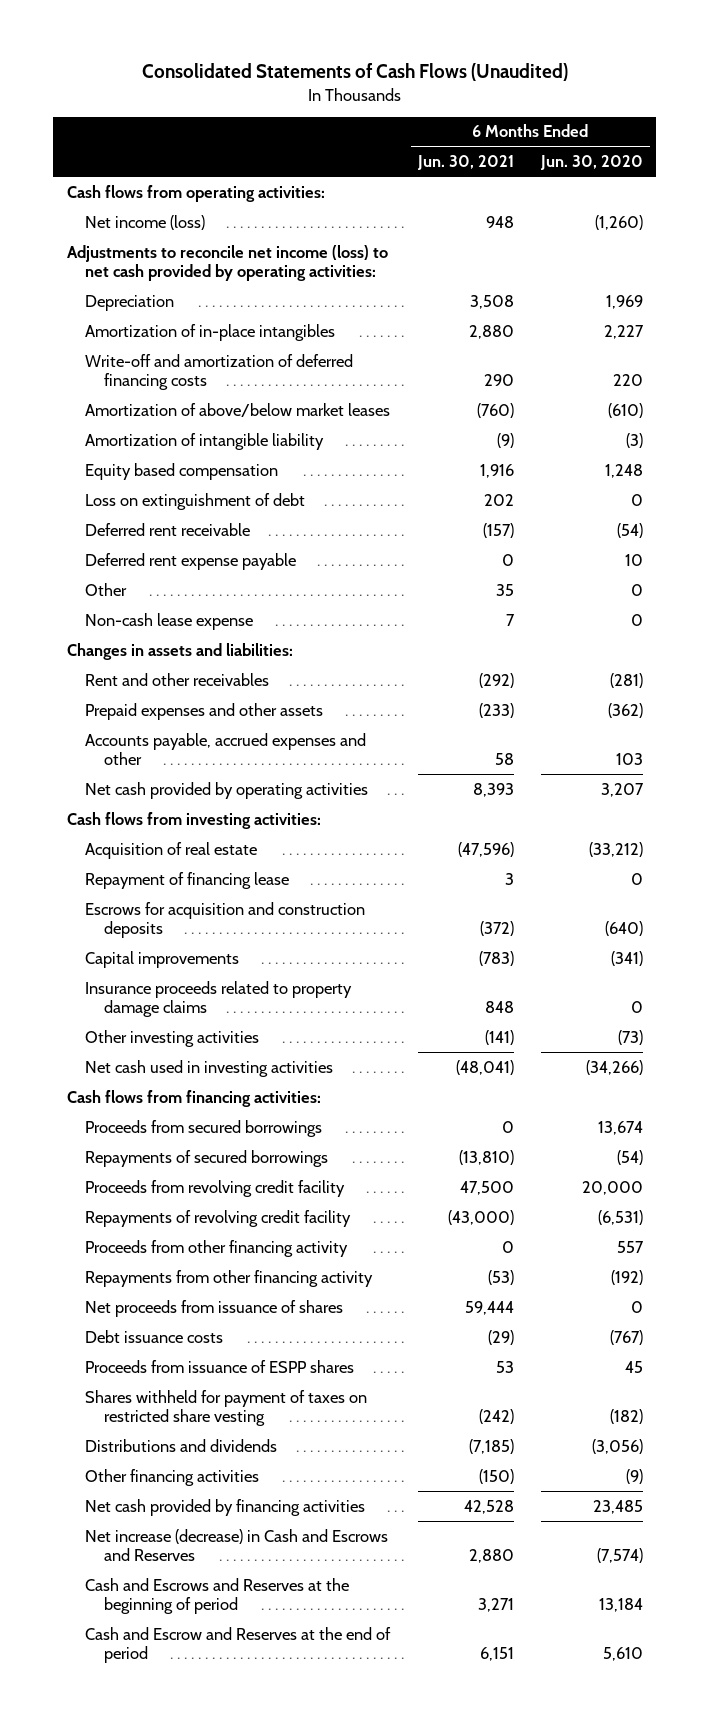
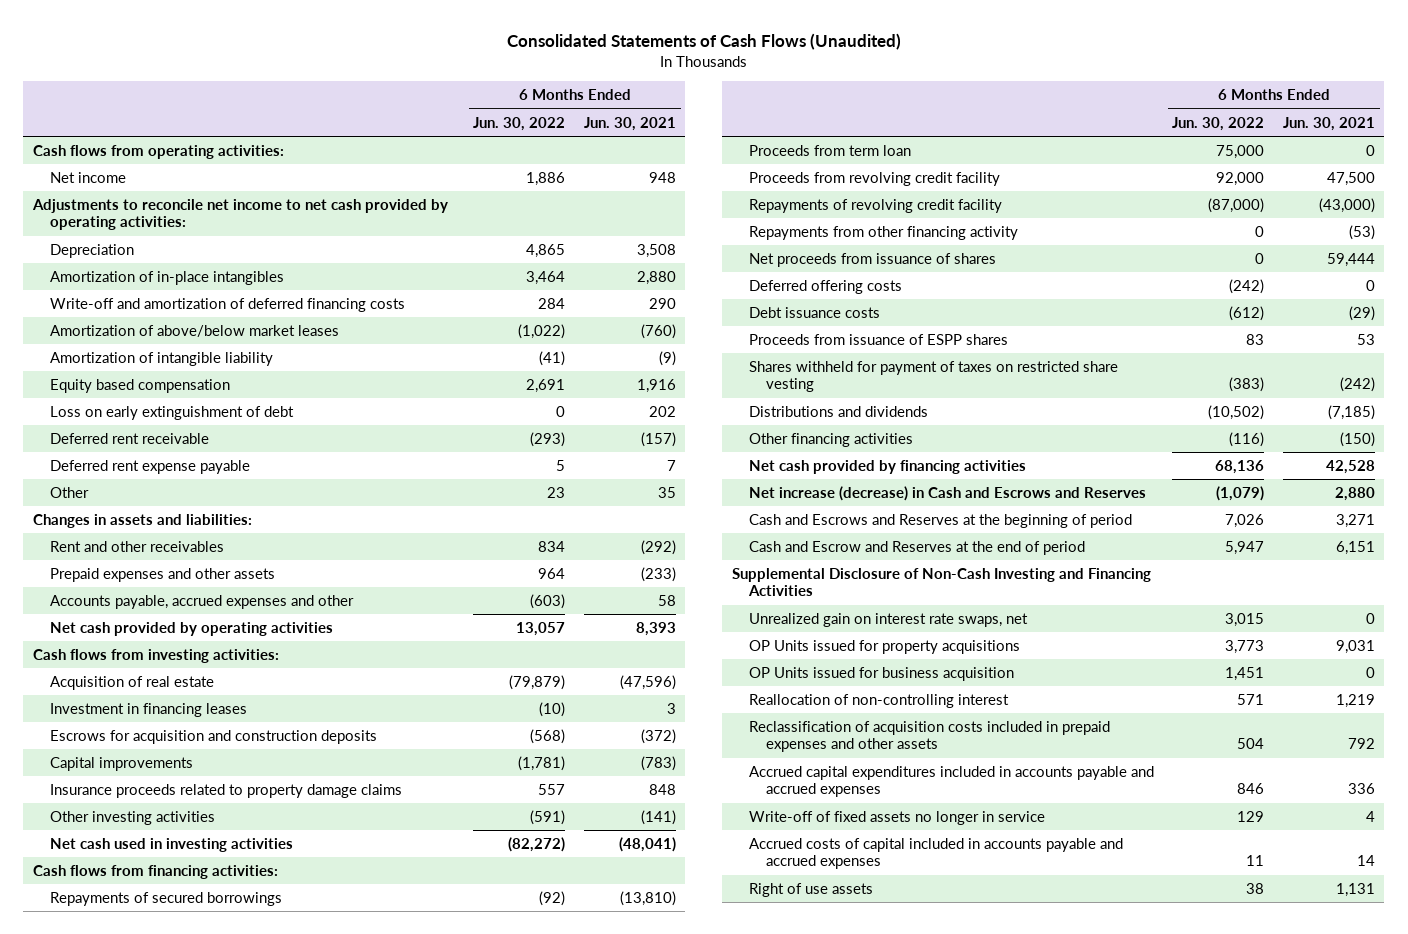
- | 6 Months Ended Jun. 30, 2021 | 6 Months Ended Jun. 30, 2020
+ | 6 Months Ended Jun. 30, 2022 | 6 Months Ended Jun. 30, 2021
- Net income (loss) | 948 | (1,260)
- Adjustments to reconcile net income (loss) to net cash provided by operating activities:
+ Net income | 1,886 | 948
+ Adjustments to reconcile net income to net cash provided by operating activities:
- Loss on extinguishment of debt | 202 | 0
+ Loss on early extinguishment of debt | 0 | 202
- Deferred rent expense payable | 0 | 10
+ Deferred rent expense payable | 5 | 7
- Non-cash lease expense | 7 | 0
- Repayment of financing lease | 3 | 0
+ Investment in financing leases | (10) | 3
- Proceeds from secured borrowings | 0 | 13,674
+ Proceeds from term loan | 75,000 | 0
- Proceeds from other financing activity | 0 | 557
+ Deferred offering costs | (242) | 0
+ Supplemental Disclosure of Non-Cash Investing and Financing Activities
+ Unrealized gain on interest rate swaps, net | 3,015 | 0
+ OP Units issued for property acquisitions | 3,773 | 9,031
+ OP Units issued for business acquisition | 1,451 | 0
+ Reallocation of non-controlling interest | 571 | 1,219
+ Reclassification of acquisition costs included in prepaid expenses and other assets | 504 | 792
+ Accrued capital expenditures included in accounts payable and accrued expenses | 846 | 336
+ Write-off of fixed assets no longer in service | 129 | 4
+ Accrued costs of capital included in accounts payable and accrued expenses | 11 | 14
+ Right of use assets | 38 | 1,131

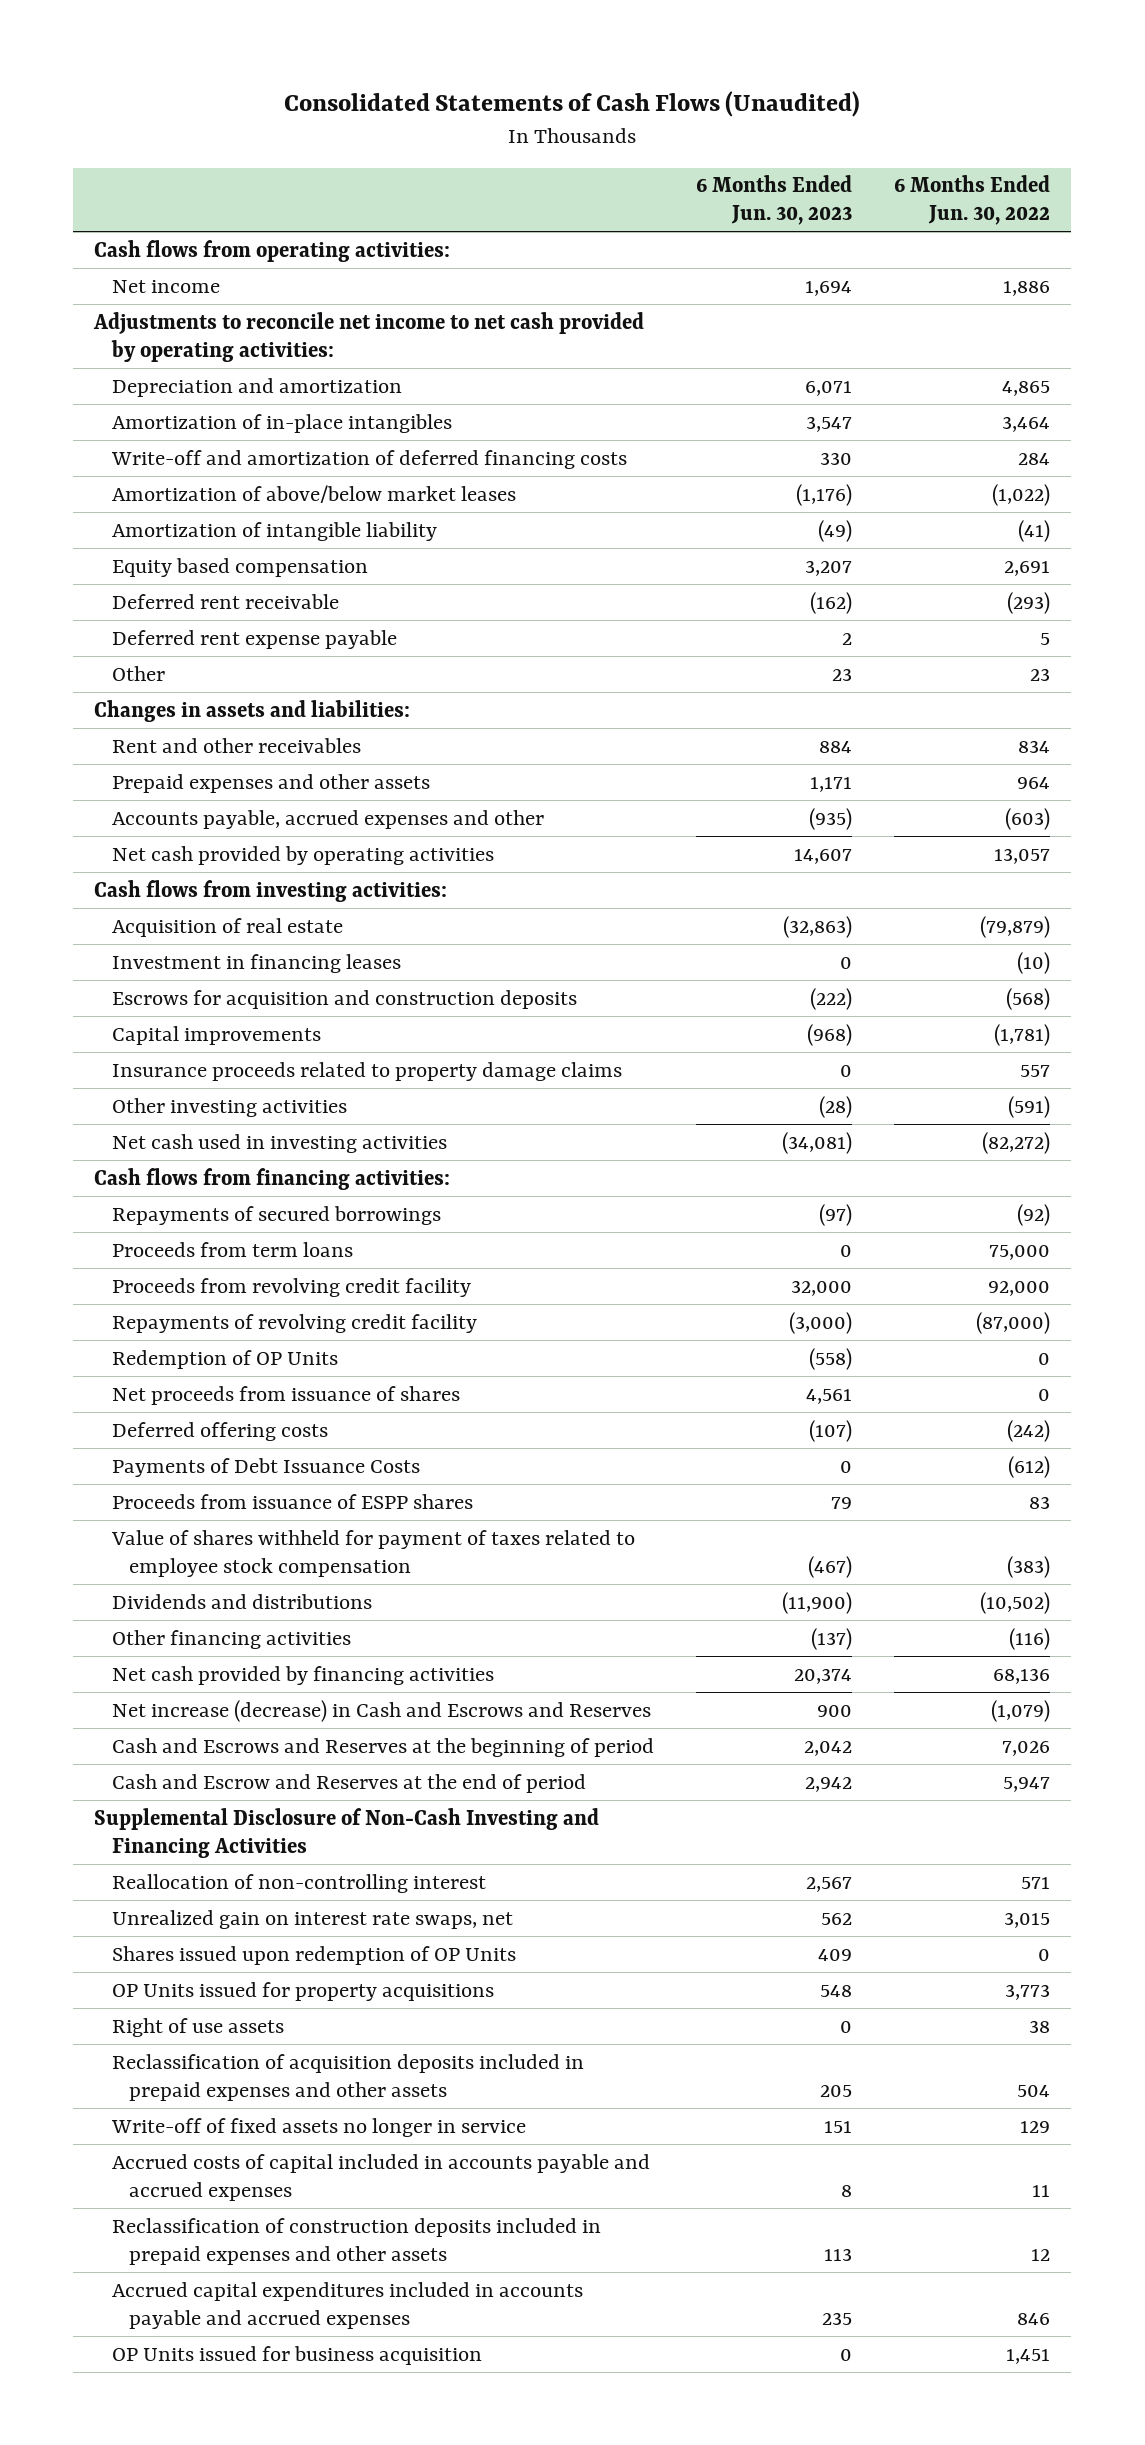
- | 6 Months Ended Jun. 30, 2022 | 6 Months Ended Jun. 30, 2021
+ | 6 Months Ended Jun. 30, 2023 | 6 Months Ended Jun. 30, 2022
- Depreciation | 4,865 | 3,508
+ Depreciation and amortization | 6,071 | 4,865
- Loss on early extinguishment of debt | 0 | 202
- Proceeds from term loan | 75,000 | 0
+ Proceeds from term loans | 0 | 75,000
- Repayments from other financing activity | 0 | (53)
+ Redemption of OP Units | (558) | 0
- Debt issuance costs | (612) | (29)
+ Payments of Debt Issuance Costs | 0 | (612)
- Shares withheld for payment of taxes on restricted share vesting | (383) | (242)
- Distributions and dividends | (10,502) | (7,185)
+ Value of shares withheld for payment of taxes related to employee stock compensation | (467) | (383)
+ Dividends and distributions | (11,900) | (10,502)
moved up: Reallocation of non-controlling interest | 2,567 | 571
+ Shares issued upon redemption of OP Units | 409 | 0
- Reclassification of acquisition costs included in prepaid expenses and other assets | 504 | 792
moved up: Right of use assets | 0 | 38
+ Reclassification of acquisition deposits included in prepaid expenses and other assets | 205 | 504
+ Reclassification of construction deposits included in prepaid expenses and other assets | 113 | 12
moved down: Accrued capital expenditures included in accounts payable and accrued expenses | 235 | 846
moved down: OP Units issued for business acquisition | 0 | 1,451

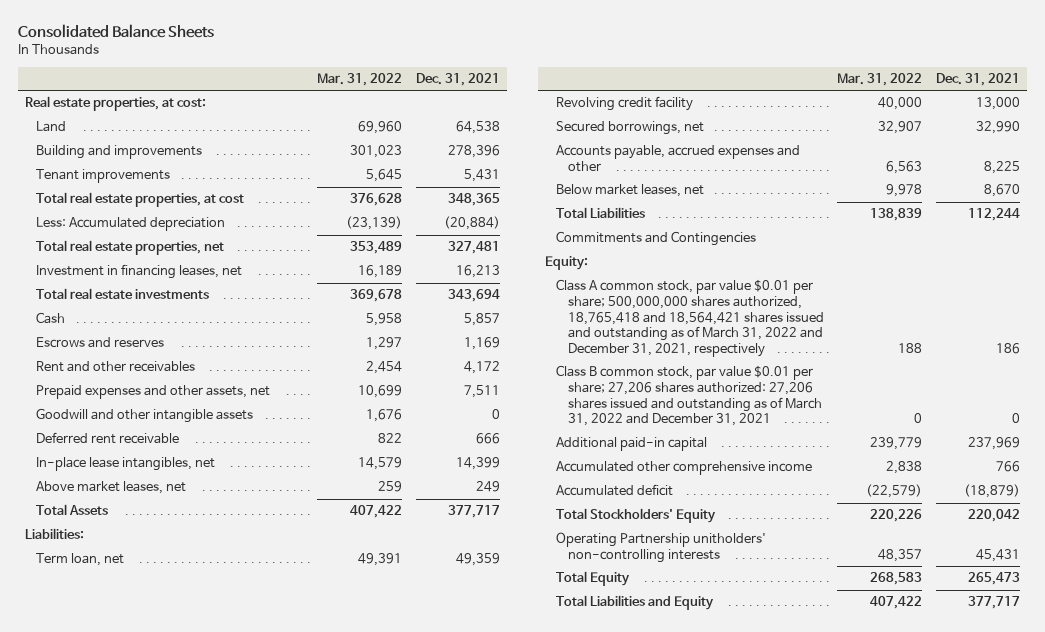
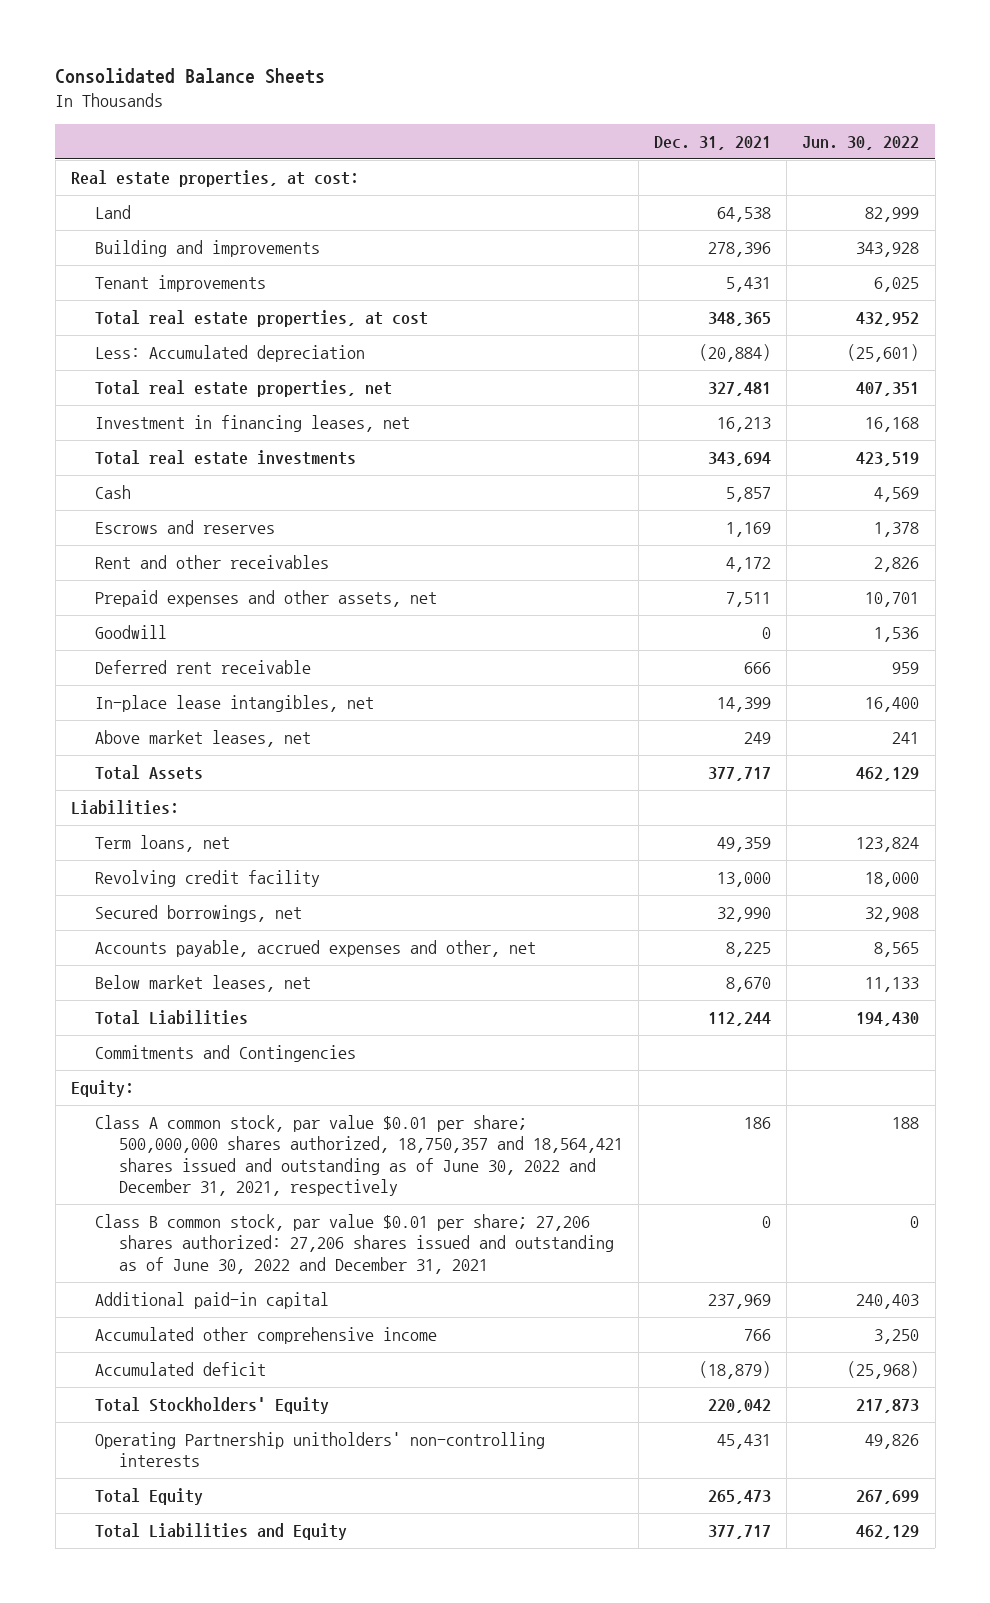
- | Mar. 31, 2022 | Dec. 31, 2021
+ | Dec. 31, 2021 | Jun. 30, 2022
- Goodwill and other intangible assets | 1,676 | 0
+ Goodwill | 0 | 1,536
- Term loan, net | 49,391 | 49,359
+ Term loans, net | 49,359 | 123,824
- Accounts payable, accrued expenses and other | 6,563 | 8,225
+ Accounts payable, accrued expenses and other, net | 8,225 | 8,565
- Class A common stock, par value $0.01 per share; 500,000,000 shares authorized, 18,765,418 and 18,564,421 shares issued and outstanding as of March 31, 2022 and December 31, 2021, respectively | 188 | 186
- Class B common stock, par value $0.01 per share; 27,206 shares authorized: 27,206 shares issued and outstanding as of March 31, 2022 and December 31, 2021 | 0 | 0
+ Class A common stock, par value $0.01 per share; 500,000,000 shares authorized, 18,750,357 and 18,564,421 shares issued and outstanding as of June 30, 2022 and December 31, 2021, respectively | 186 | 188
+ Class B common stock, par value $0.01 per share; 27,206 shares authorized: 27,206 shares issued and outstanding as of June 30, 2022 and December 31, 2021 | 0 | 0

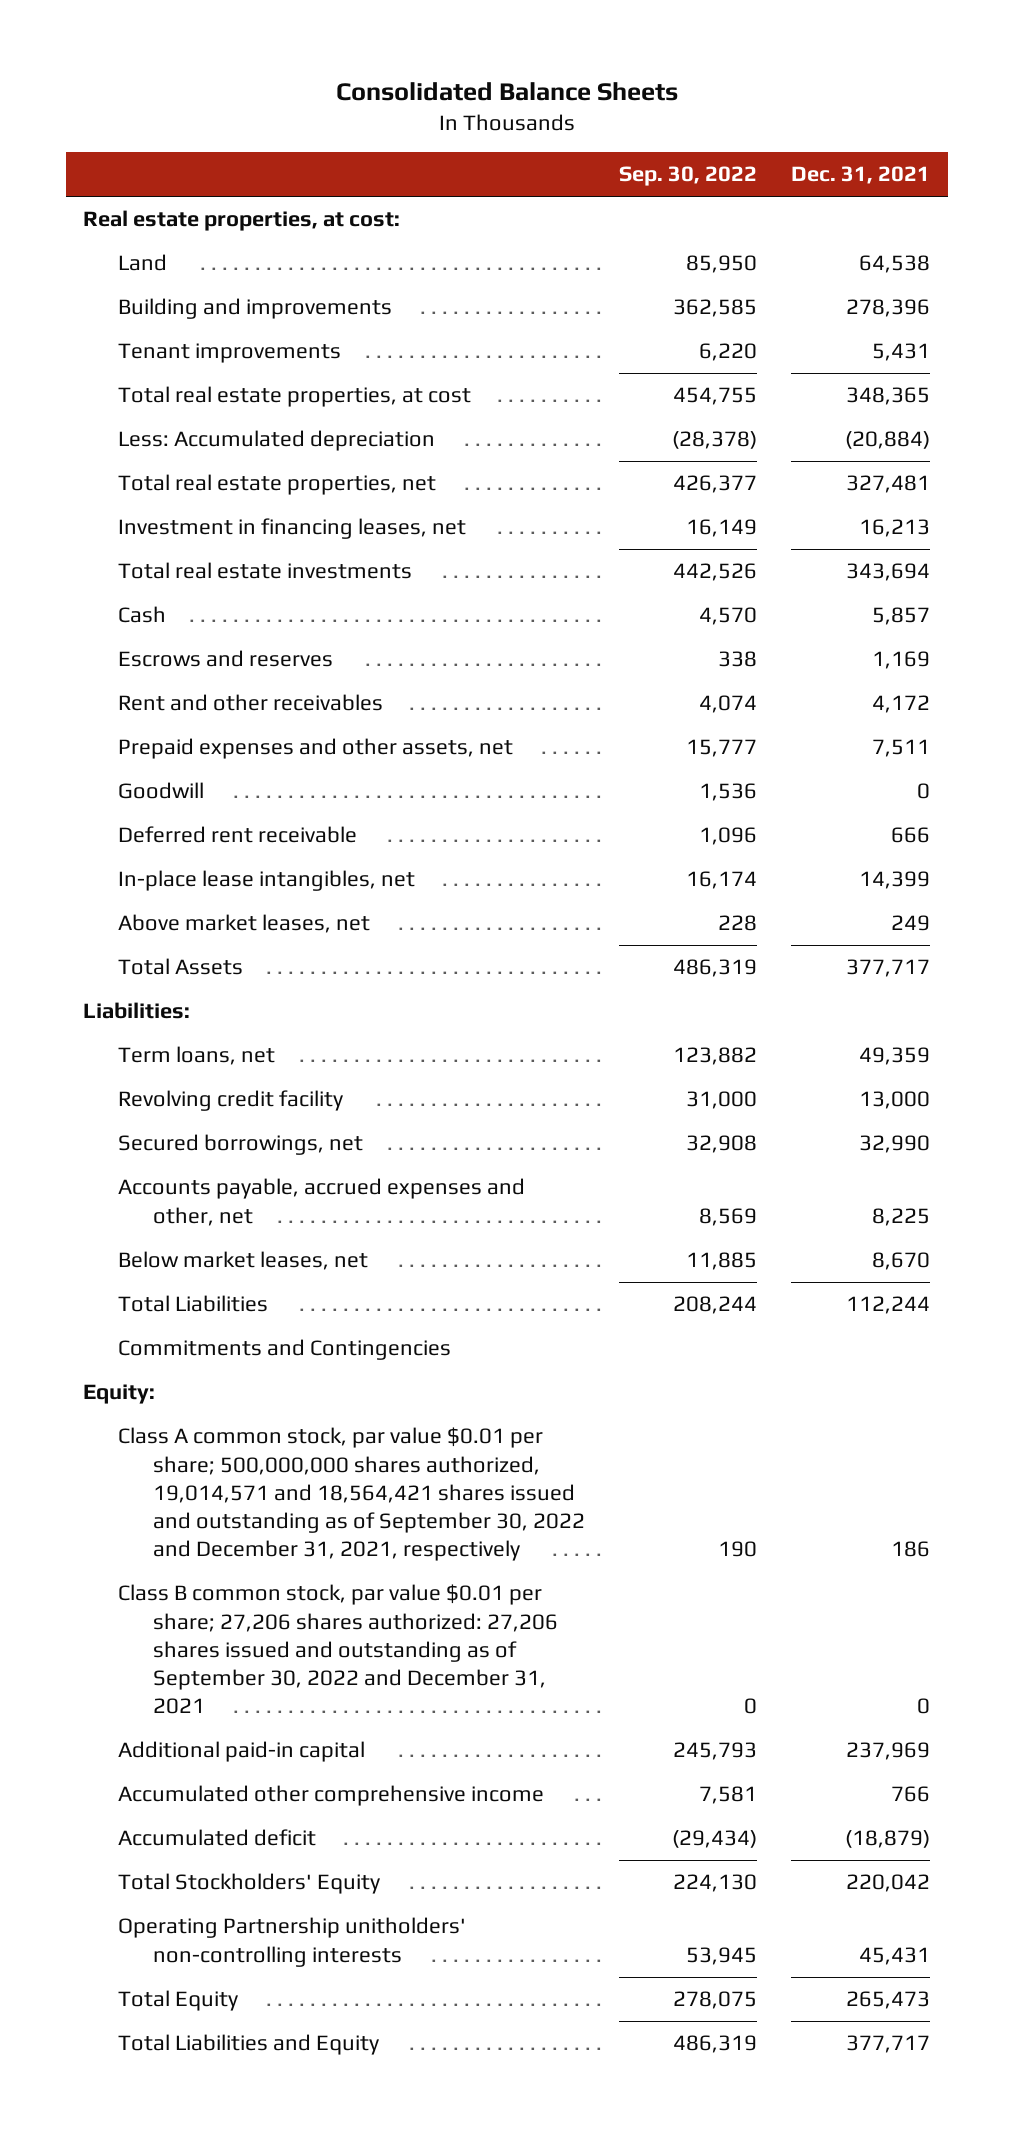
- | Dec. 31, 2021 | Jun. 30, 2022
+ | Sep. 30, 2022 | Dec. 31, 2021
- Class A common stock, par value $0.01 per share; 500,000,000 shares authorized, 18,750,357 and 18,564,421 shares issued and outstanding as of June 30, 2022 and December 31, 2021, respectively | 186 | 188
- Class B common stock, par value $0.01 per share; 27,206 shares authorized: 27,206 shares issued and outstanding as of June 30, 2022 and December 31, 2021 | 0 | 0
+ Class A common stock, par value $0.01 per share; 500,000,000 shares authorized, 19,014,571 and 18,564,421 shares issued and outstanding as of September 30, 2022 and December 31, 2021, respectively | 190 | 186
+ Class B common stock, par value $0.01 per share; 27,206 shares authorized: 27,206 shares issued and outstanding as of September 30, 2022 and December 31, 2021 | 0 | 0

